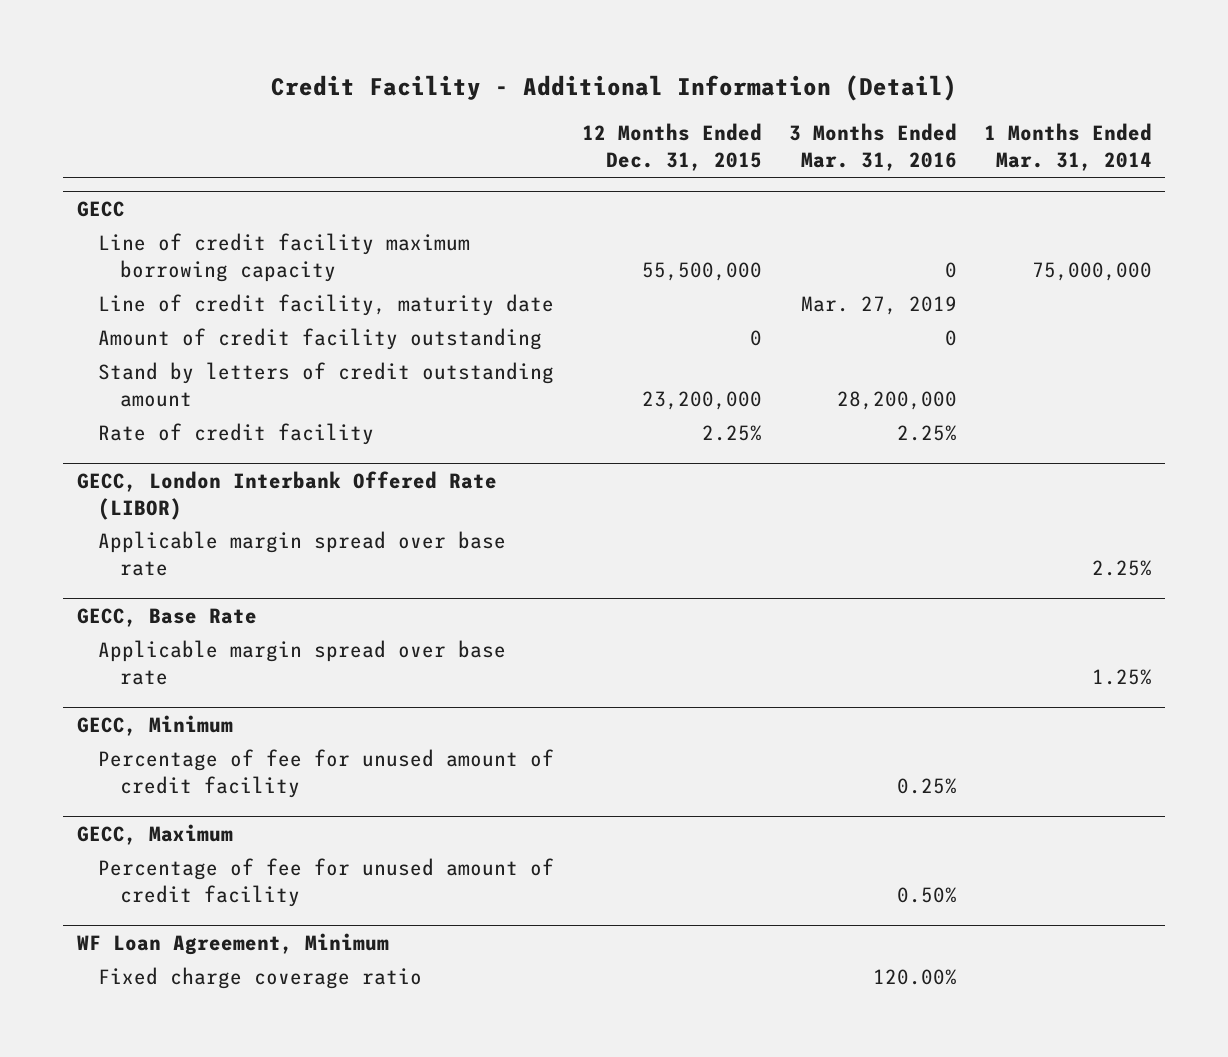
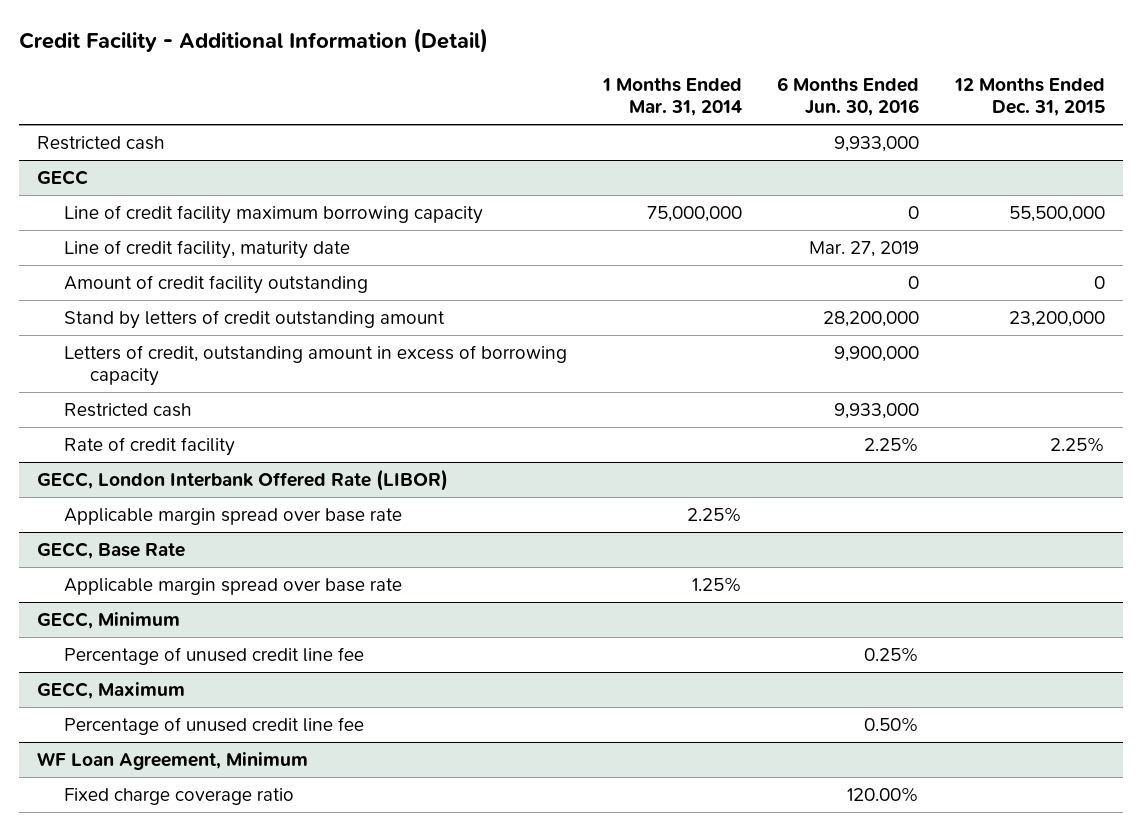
- | 12 Months Ended Dec. 31, 2015 | 3 Months Ended Mar. 31, 2016 | 1 Months Ended Mar. 31, 2014
+ | 1 Months Ended Mar. 31, 2014 | 6 Months Ended Jun. 30, 2016 | 12 Months Ended Dec. 31, 2015
+ Restricted cash | | 9,933,000 |
@ GECC
+ Letters of credit, outstanding amount in excess of borrowing capacity | | 9,900,000 |
+ Restricted cash | | 9,933,000 |
@ GECC, Minimum
- Percentage of fee for unused amount of credit facility | | 0.25% |
+ Percentage of unused credit line fee | | 0.25% |
@ GECC, Maximum
- Percentage of fee for unused amount of credit facility | | 0.50% |
+ Percentage of unused credit line fee | | 0.50% |

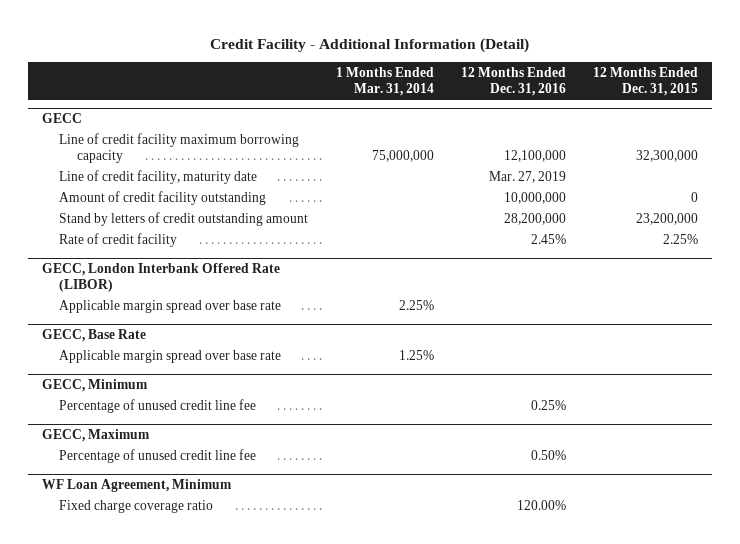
- | 1 Months Ended Mar. 31, 2014 | 6 Months Ended Jun. 30, 2016 | 12 Months Ended Dec. 31, 2015
+ | 1 Months Ended Mar. 31, 2014 | 12 Months Ended Dec. 31, 2016 | 12 Months Ended Dec. 31, 2015
- Restricted cash | | 9,933,000 |
@ GECC
- Line of credit facility maximum borrowing capacity | 75,000,000 | 0 | 55,500,000
+ Line of credit facility maximum borrowing capacity | 75,000,000 | 12,100,000 | 32,300,000
- Letters of credit, outstanding amount in excess of borrowing capacity | | 9,900,000 |
- Restricted cash | | 9,933,000 |

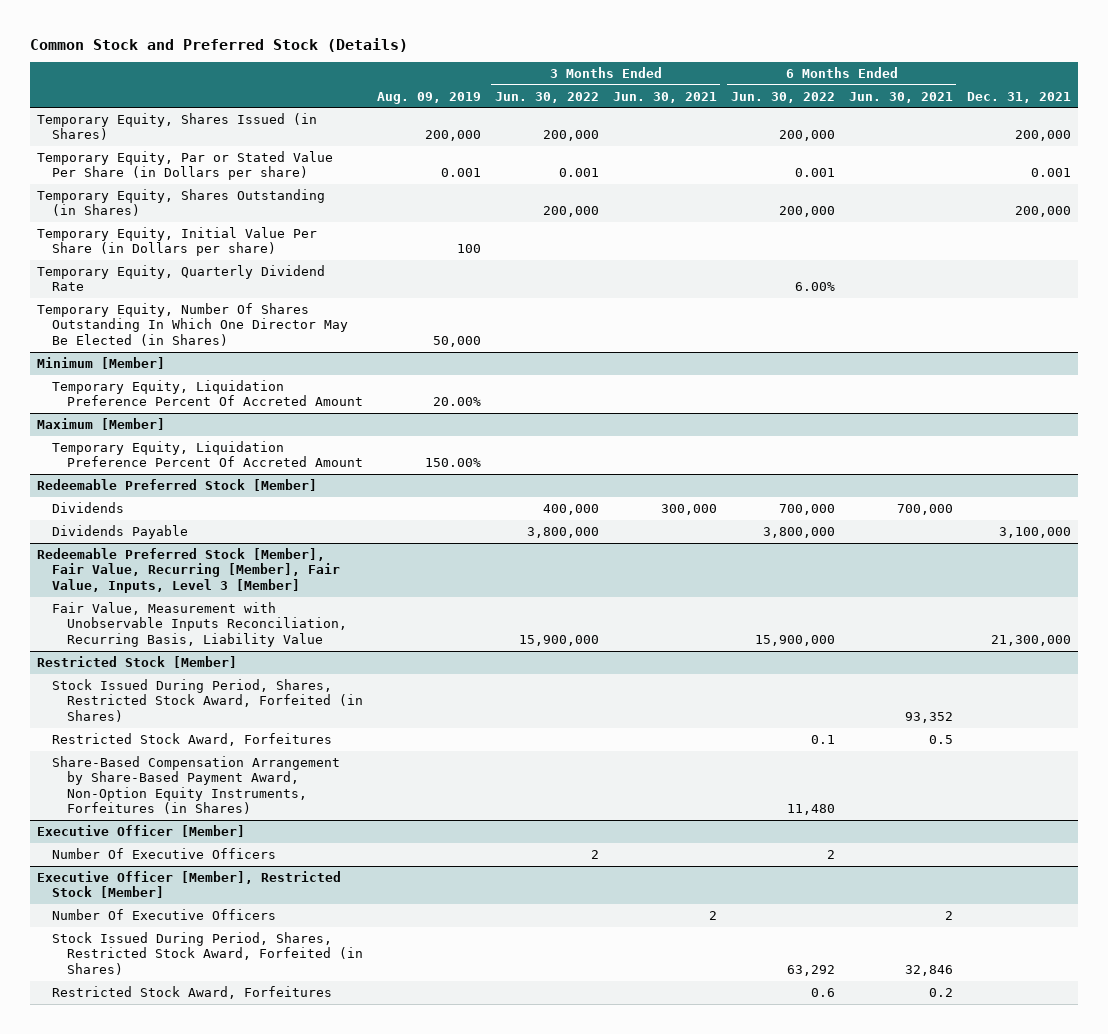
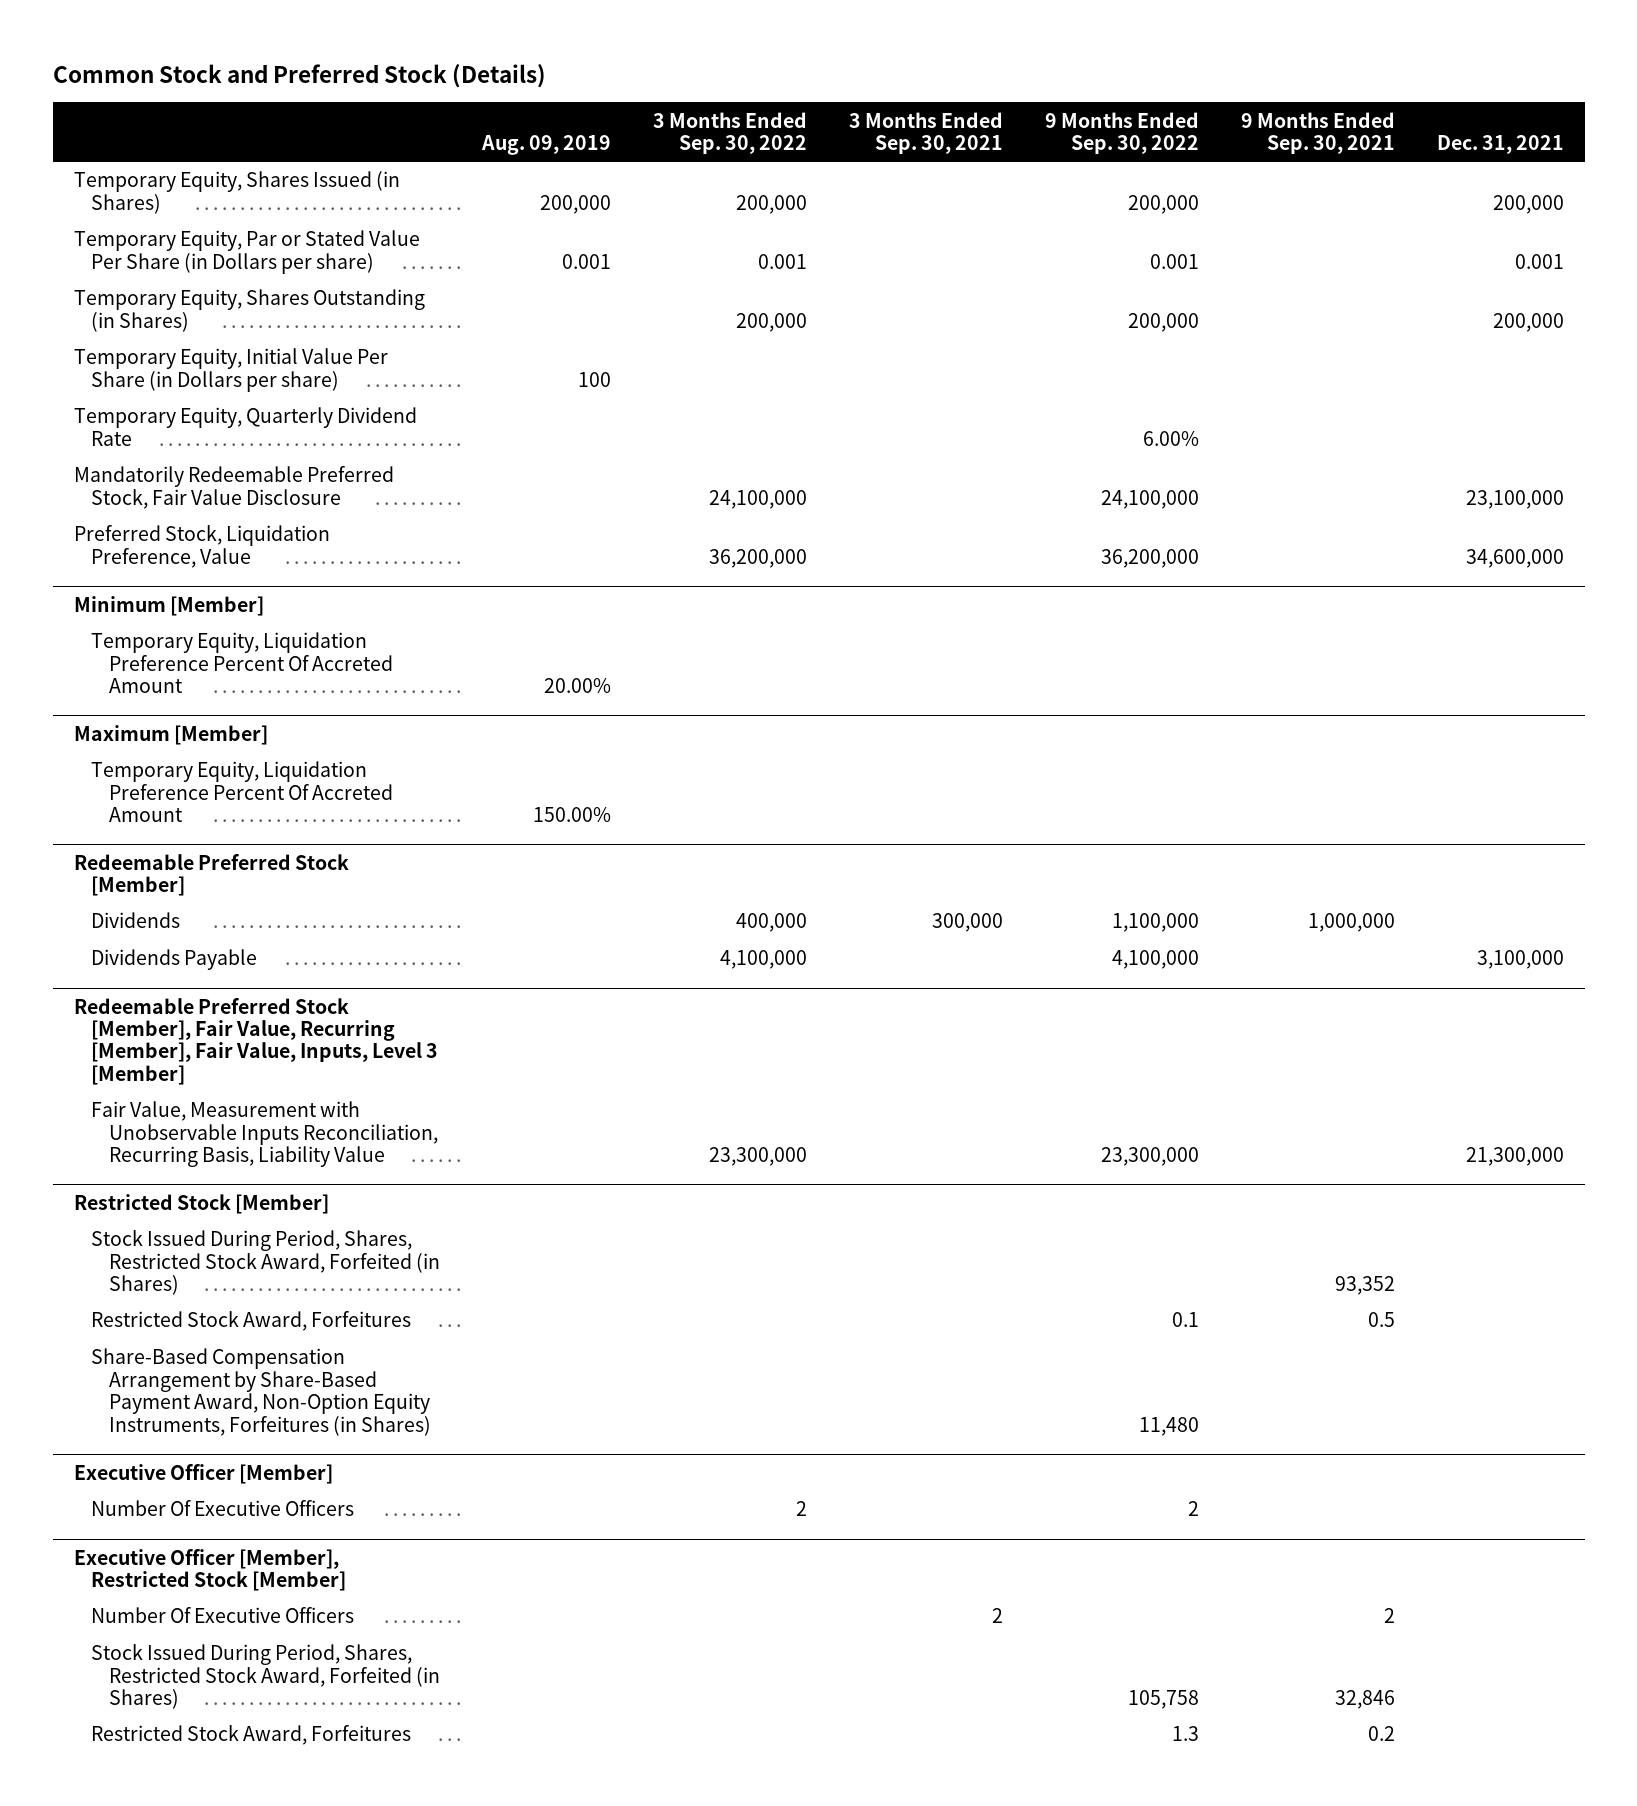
- | Aug. 09, 2019 | 3 Months Ended Jun. 30, 2022 | 3 Months Ended Jun. 30, 2021 | 6 Months Ended Jun. 30, 2022 | 6 Months Ended Jun. 30, 2021 | Dec. 31, 2021
+ | Aug. 09, 2019 | 3 Months Ended Sep. 30, 2022 | 3 Months Ended Sep. 30, 2021 | 9 Months Ended Sep. 30, 2022 | 9 Months Ended Sep. 30, 2021 | Dec. 31, 2021
- Temporary Equity, Number Of Shares Outstanding In Which One Director May Be Elected (in Shares) | 50,000 | | | | |
+ Mandatorily Redeemable Preferred Stock, Fair Value Disclosure | | 24,100,000 | | 24,100,000 | | 23,100,000
+ Preferred Stock, Liquidation Preference, Value | | 36,200,000 | | 36,200,000 | | 34,600,000

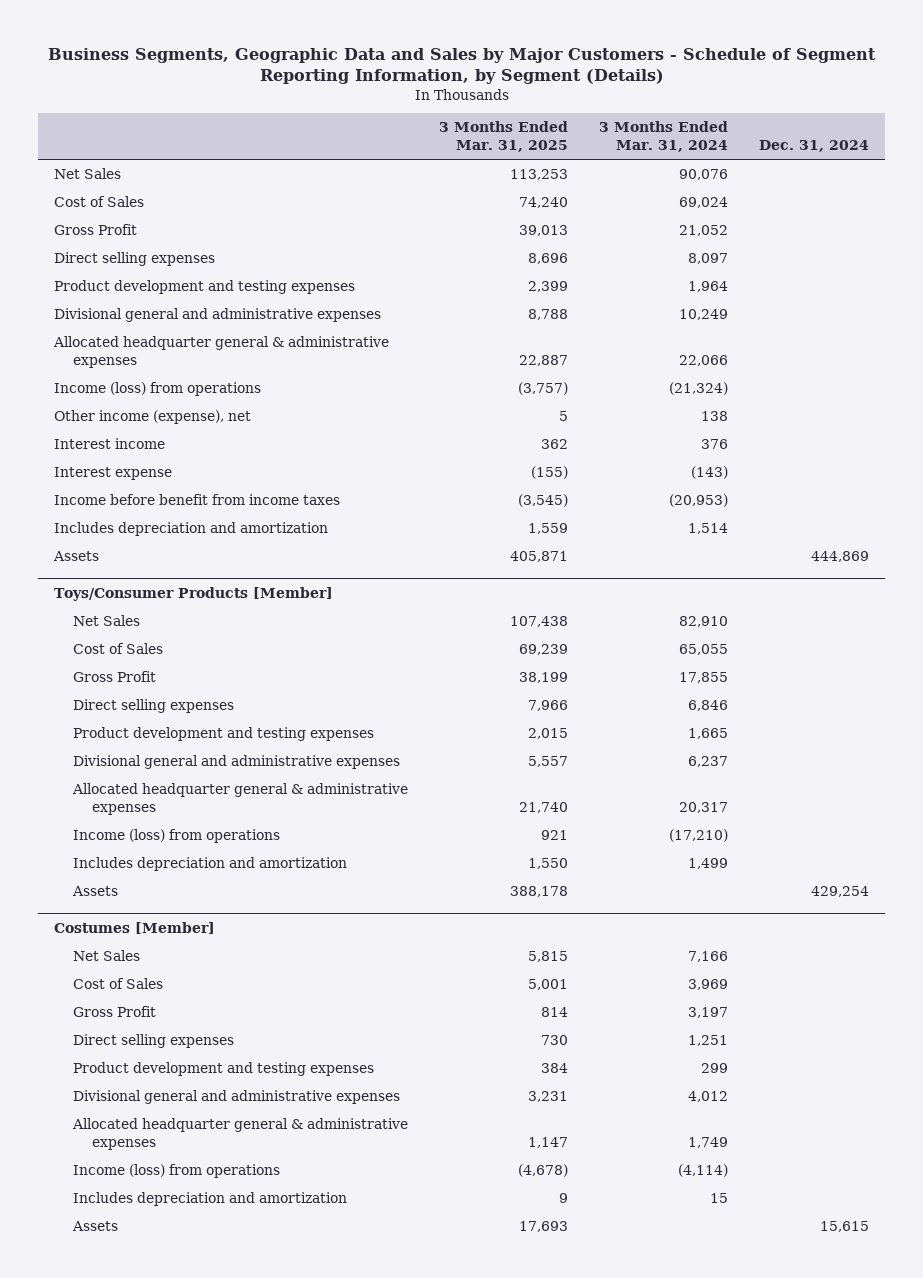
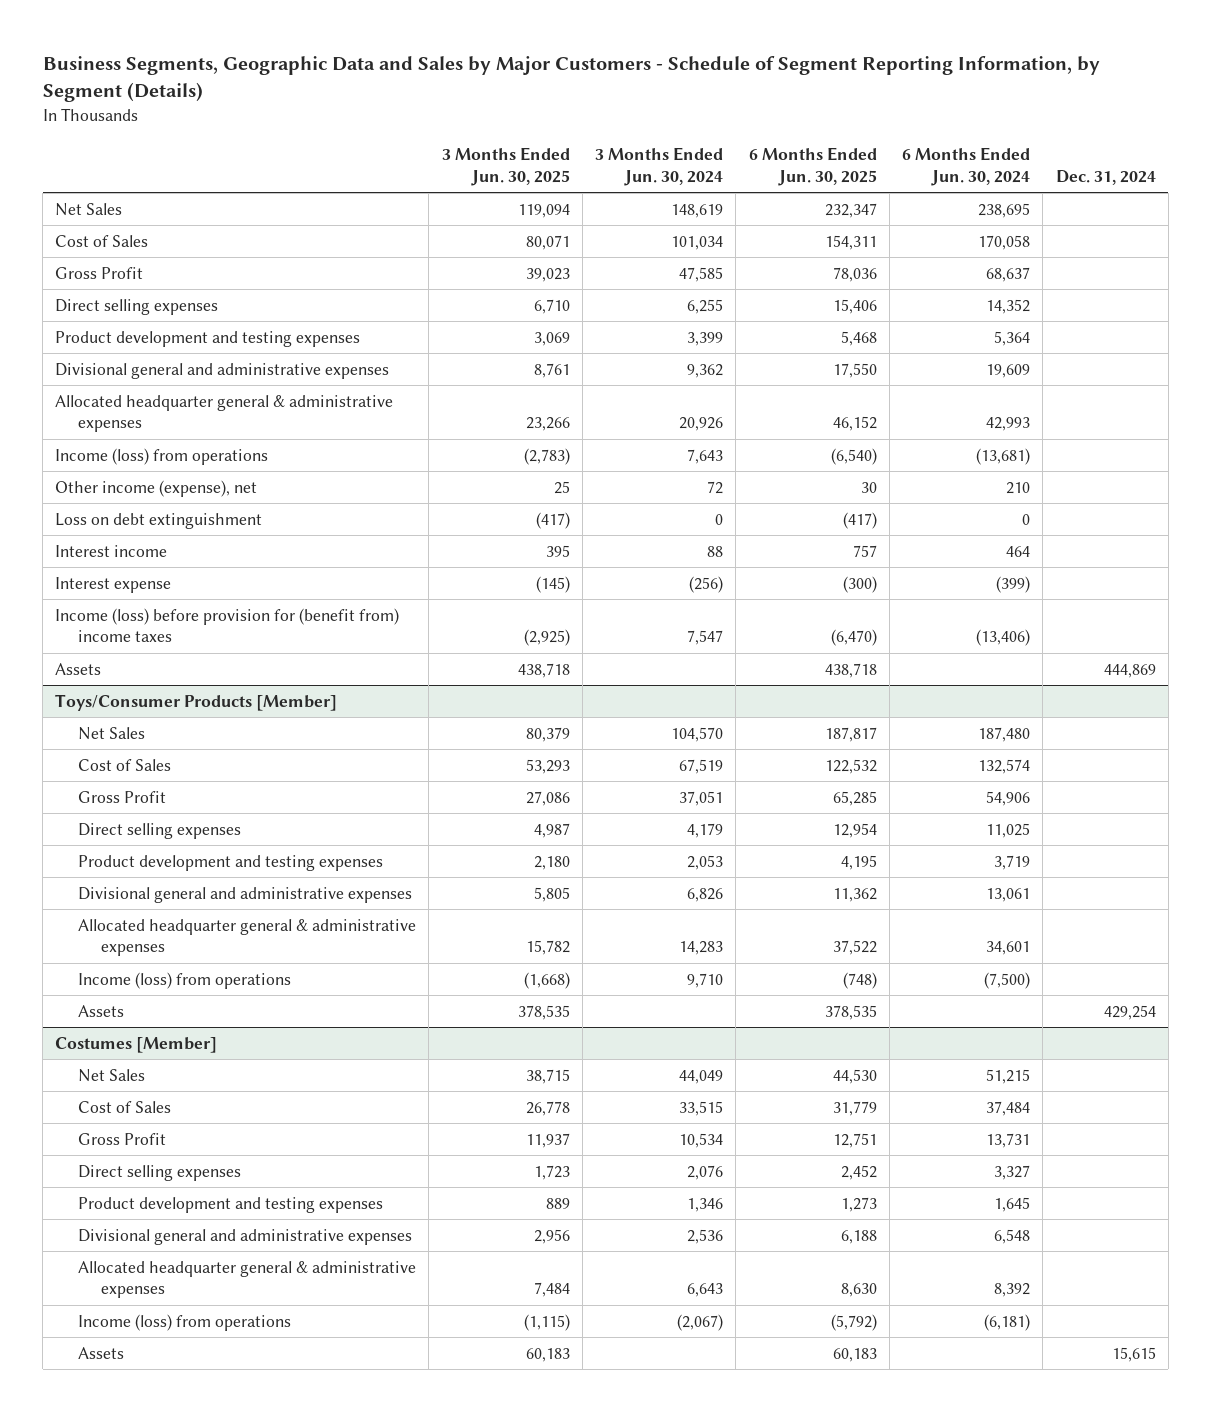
- | 3 Months Ended Mar. 31, 2025 | 3 Months Ended Mar. 31, 2024 | Dec. 31, 2024
+ | 3 Months Ended Jun. 30, 2025 | 3 Months Ended Jun. 30, 2024 | 6 Months Ended Jun. 30, 2025 | 6 Months Ended Jun. 30, 2024 | Dec. 31, 2024
+ Loss on debt extinguishment | (417) | 0 | (417) | 0 |
- Income before benefit from income taxes | (3,545) | (20,953) |
- Includes depreciation and amortization | 1,559 | 1,514 |
+ Income (loss) before provision for (benefit from) income taxes | (2,925) | 7,547 | (6,470) | (13,406) |
@ Toys/Consumer Products [Member]
- Includes depreciation and amortization | 1,550 | 1,499 |
@ Costumes [Member]
- Includes depreciation and amortization | 9 | 15 |

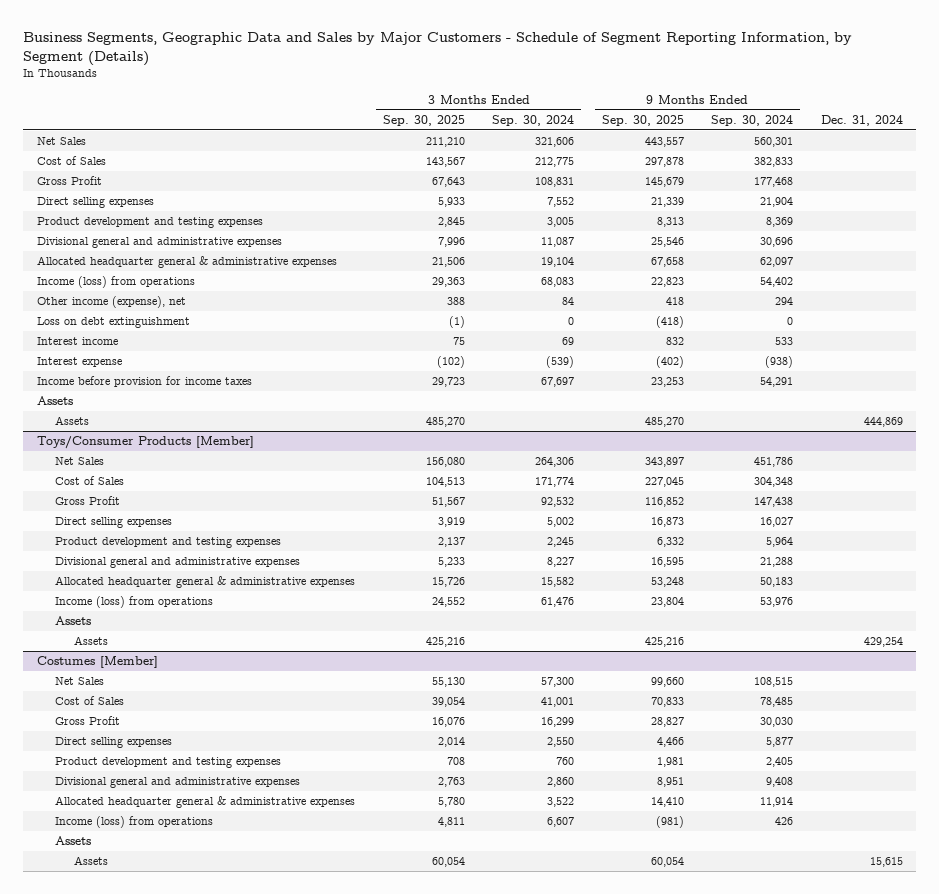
- | 3 Months Ended Jun. 30, 2025 | 3 Months Ended Jun. 30, 2024 | 6 Months Ended Jun. 30, 2025 | 6 Months Ended Jun. 30, 2024 | Dec. 31, 2024
+ | 3 Months Ended Sep. 30, 2025 | 3 Months Ended Sep. 30, 2024 | 9 Months Ended Sep. 30, 2025 | 9 Months Ended Sep. 30, 2024 | Dec. 31, 2024
- Income (loss) before provision for (benefit from) income taxes | (2,925) | 7,547 | (6,470) | (13,406) |
+ Income before provision for income taxes | 29,723 | 67,697 | 23,253 | 54,291 |
+ Assets
@ Toys/Consumer Products [Member]
+ Assets
@ Costumes [Member]
+ Assets

